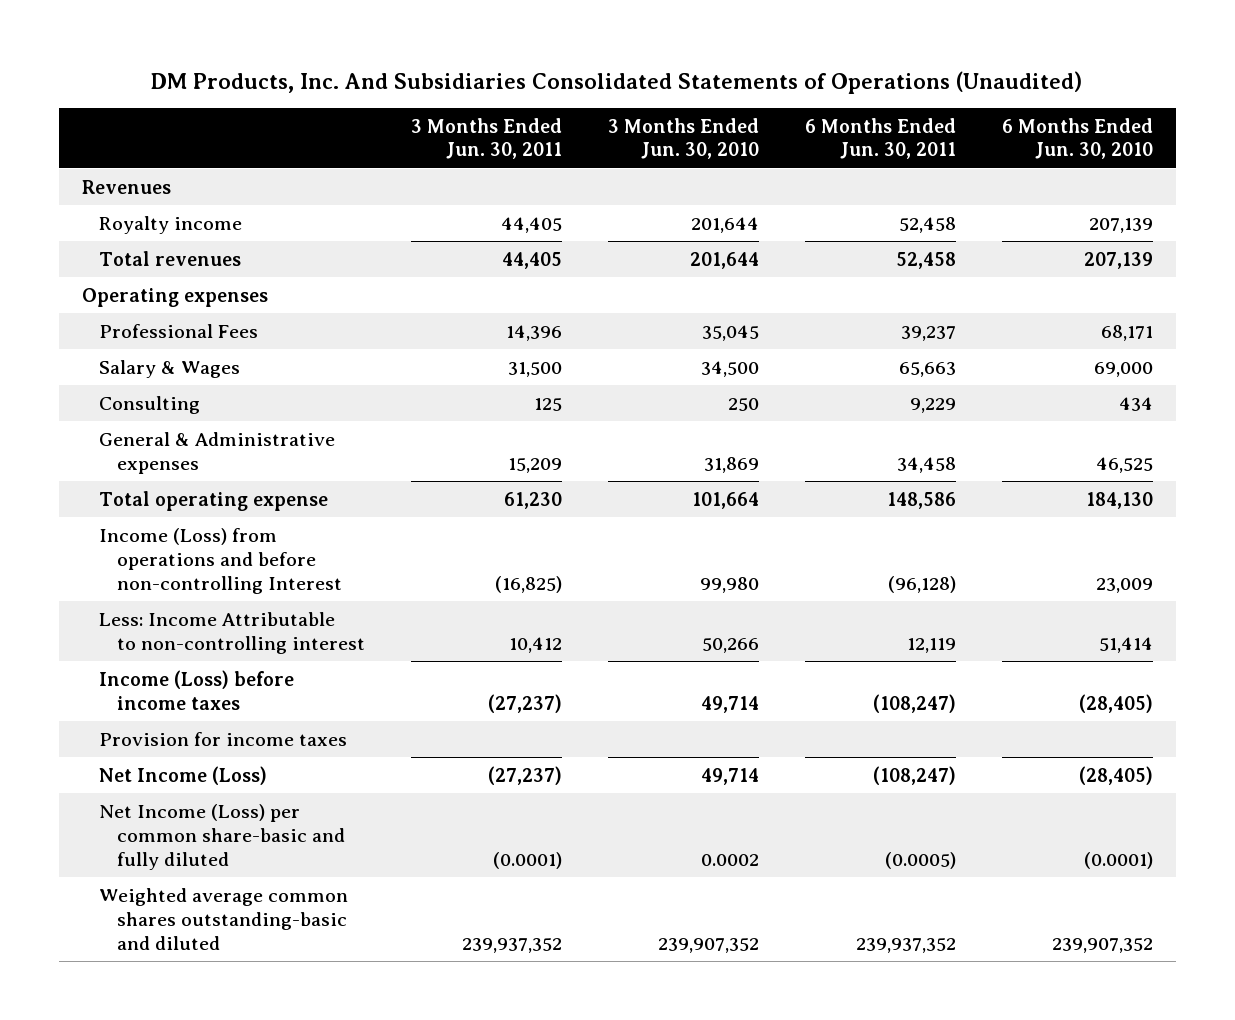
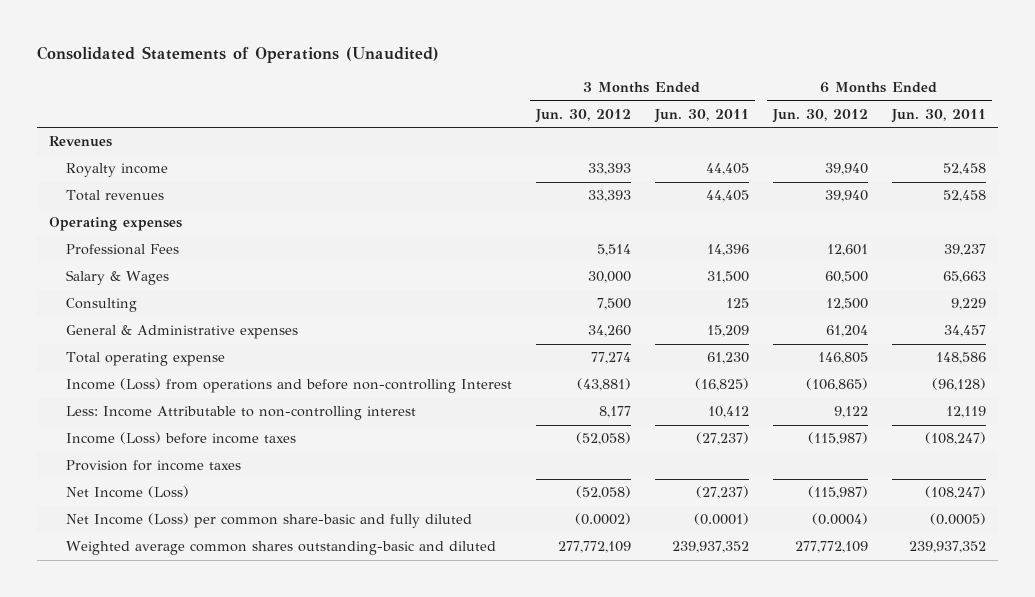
- DM Products, Inc. And Subsidiaries Consolidated Statements of Operations (Unaudited)
+ Consolidated Statements of Operations (Unaudited)
- | 3 Months Ended Jun. 30, 2011 | 3 Months Ended Jun. 30, 2010 | 6 Months Ended Jun. 30, 2011 | 6 Months Ended Jun. 30, 2010
+ | 3 Months Ended Jun. 30, 2012 | 3 Months Ended Jun. 30, 2011 | 6 Months Ended Jun. 30, 2012 | 6 Months Ended Jun. 30, 2011
- General & Administrative expenses | 15,209 | 31,869 | 34,458 | 46,525
+ General & Administrative expenses | 34,260 | 15,209 | 61,204 | 34,457

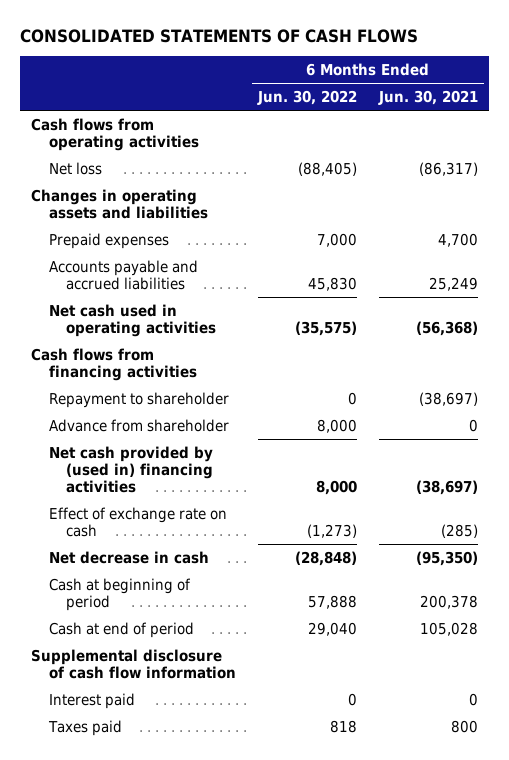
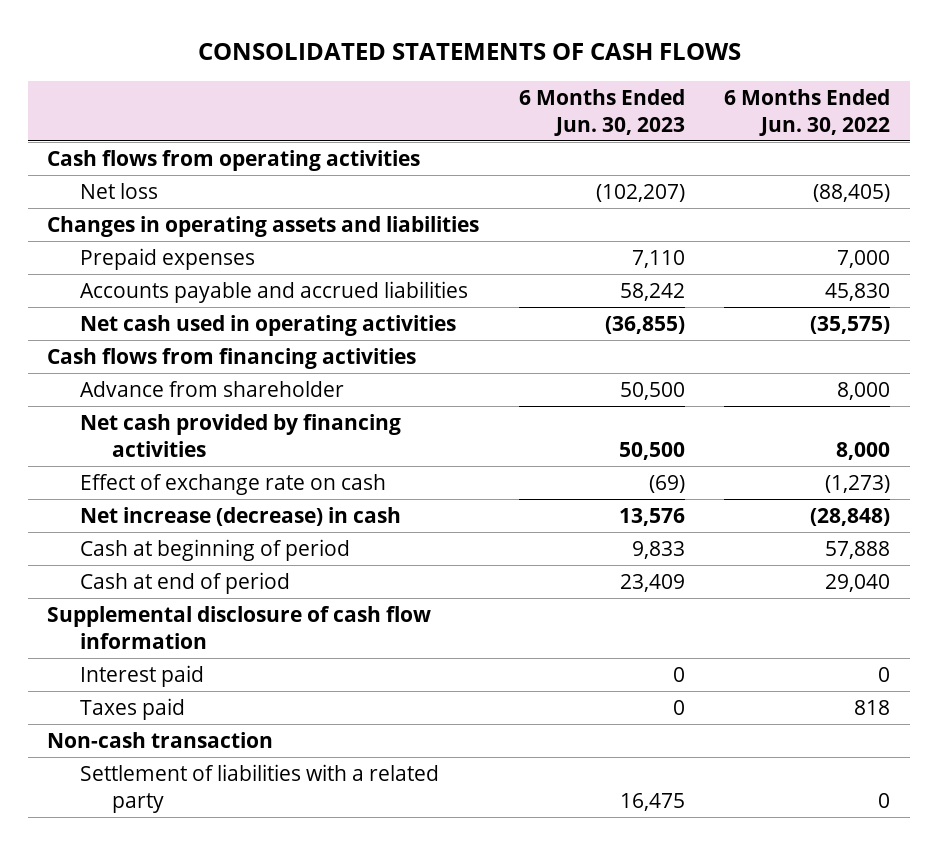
- | 6 Months Ended Jun. 30, 2022 | 6 Months Ended Jun. 30, 2021
+ | 6 Months Ended Jun. 30, 2023 | 6 Months Ended Jun. 30, 2022
- Repayment to shareholder | 0 | (38,697)
- Net cash provided by (used in) financing activities | 8,000 | (38,697)
+ Net cash provided by financing activities | 50,500 | 8,000
- Net decrease in cash | (28,848) | (95,350)
+ Net increase (decrease) in cash | 13,576 | (28,848)
+ Non-cash transaction
+ Settlement of liabilities with a related party | 16,475 | 0

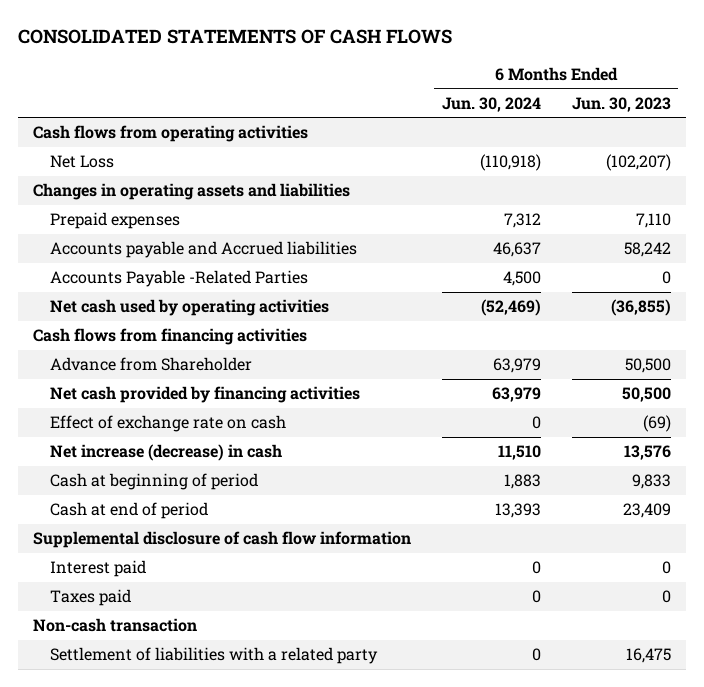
- | 6 Months Ended Jun. 30, 2023 | 6 Months Ended Jun. 30, 2022
+ | 6 Months Ended Jun. 30, 2024 | 6 Months Ended Jun. 30, 2023
- Net loss | (102,207) | (88,405)
+ Net Loss | (110,918) | (102,207)
- Accounts payable and accrued liabilities | 58,242 | 45,830
- Net cash used in operating activities | (36,855) | (35,575)
+ Accounts payable and Accrued liabilities | 46,637 | 58,242
+ Accounts Payable -Related Parties | 4,500 | 0
+ Net cash used by operating activities | (52,469) | (36,855)
- Advance from shareholder | 50,500 | 8,000
+ Advance from Shareholder | 63,979 | 50,500

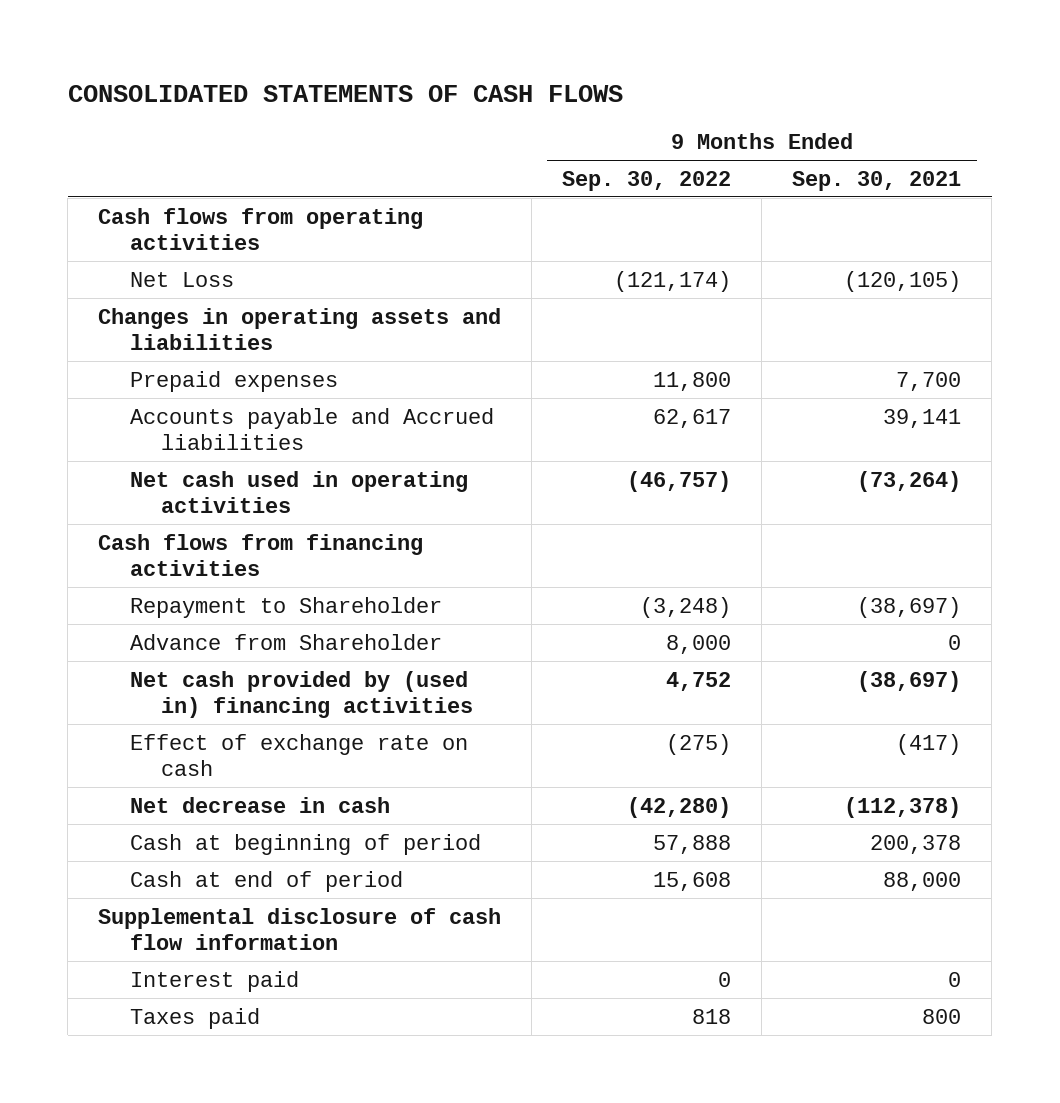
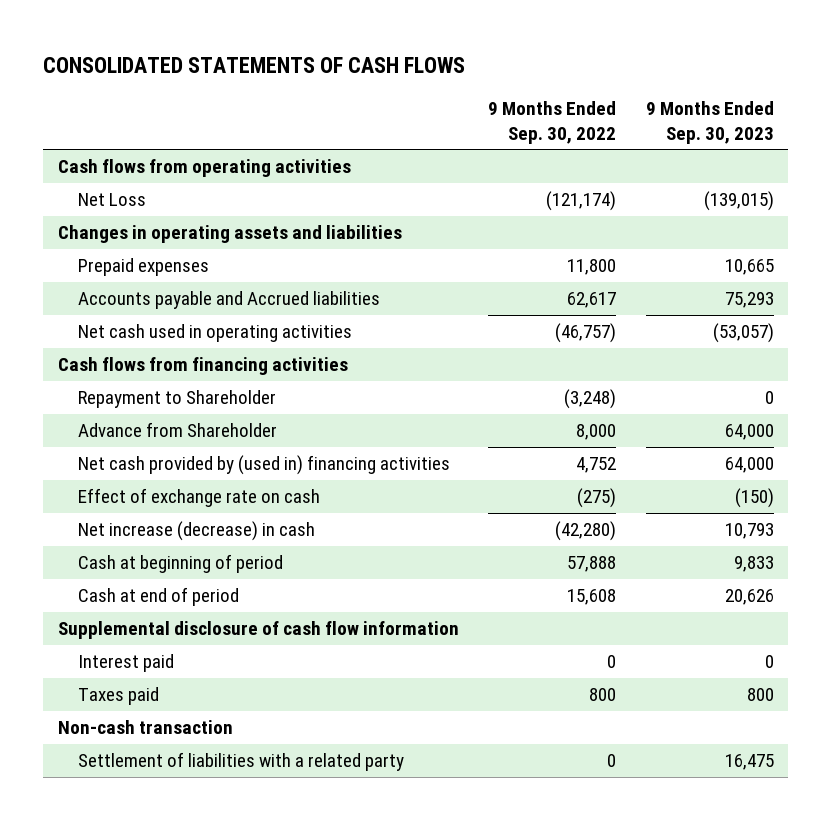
- | 9 Months Ended Sep. 30, 2022 | 9 Months Ended Sep. 30, 2021
+ | 9 Months Ended Sep. 30, 2022 | 9 Months Ended Sep. 30, 2023
- Net decrease in cash | (42,280) | (112,378)
+ Net increase (decrease) in cash | (42,280) | 10,793
- Taxes paid | 818 | 800
+ Taxes paid | 800 | 800
+ Non-cash transaction
+ Settlement of liabilities with a related party | 0 | 16,475

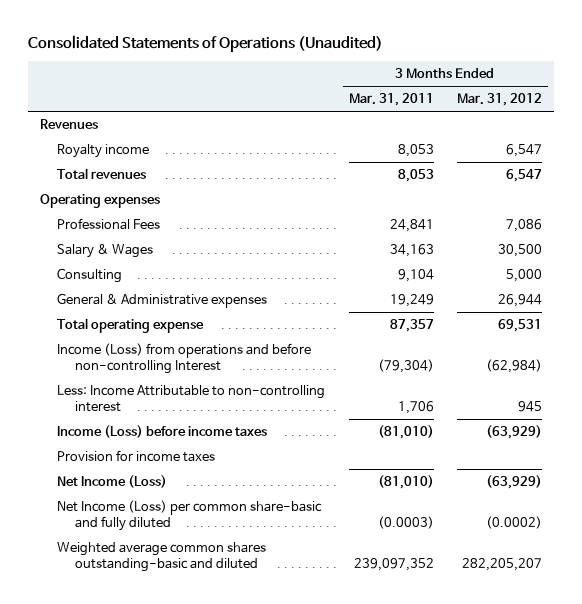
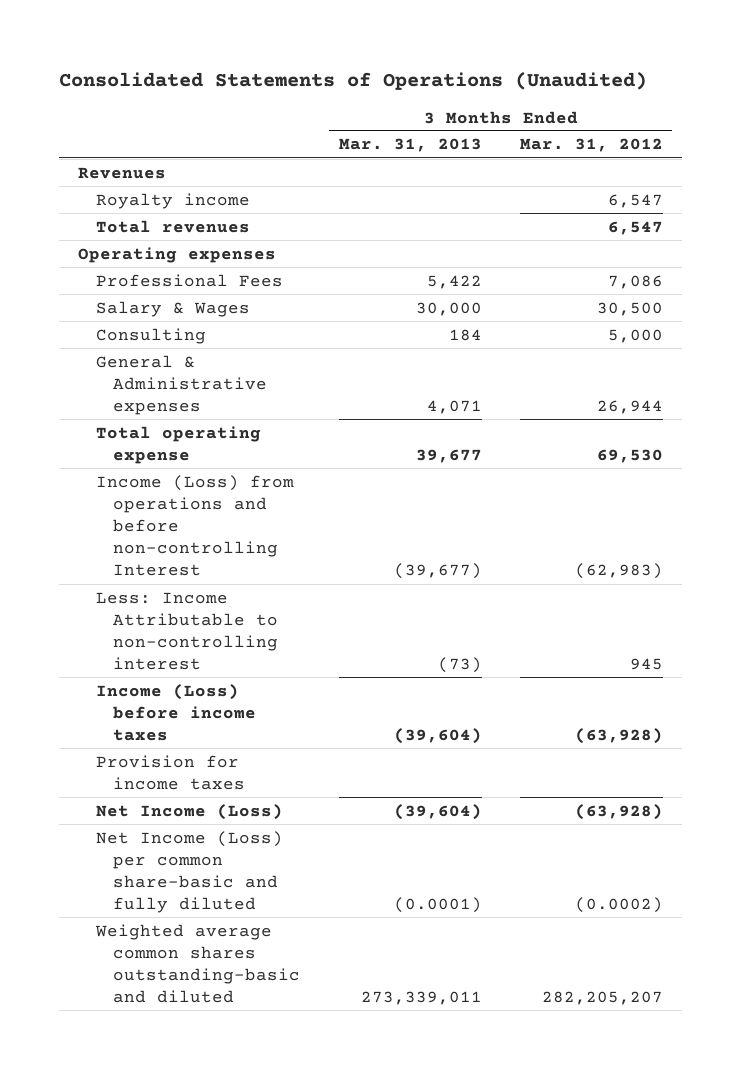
- | 3 Months Ended Mar. 31, 2011 | 3 Months Ended Mar. 31, 2012
+ | 3 Months Ended Mar. 31, 2013 | 3 Months Ended Mar. 31, 2012
- Total operating expense | 87,357 | 69,531
- Income (Loss) from operations and before non-controlling Interest | (79,304) | (62,984)
+ Total operating expense | 39,677 | 69,530
+ Income (Loss) from operations and before non-controlling Interest | (39,677) | (62,983)
- Income (Loss) before income taxes | (81,010) | (63,929)
+ Income (Loss) before income taxes | (39,604) | (63,928)
- Net Income (Loss) | (81,010) | (63,929)
+ Net Income (Loss) | (39,604) | (63,928)

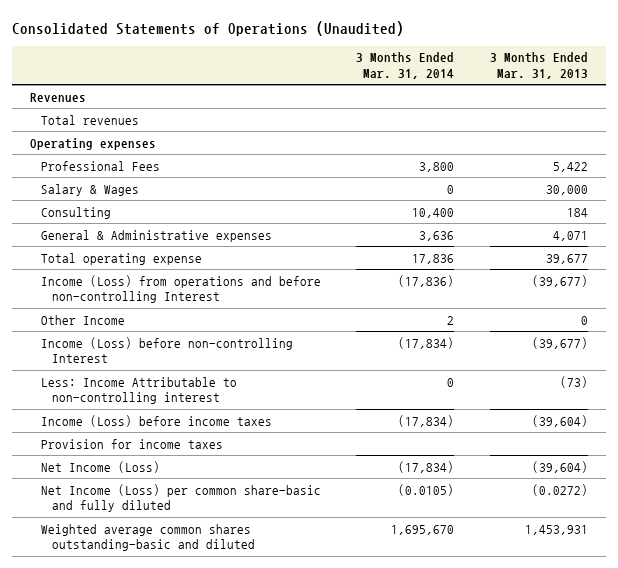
- | 3 Months Ended Mar. 31, 2013 | 3 Months Ended Mar. 31, 2012
+ | 3 Months Ended Mar. 31, 2014 | 3 Months Ended Mar. 31, 2013
- Royalty income | | 6,547
+ Other Income | 2 | 0
+ Income (Loss) before non-controlling Interest | (17,834) | (39,677)
- Net Income (Loss) per common share-basic and fully diluted | (0.0001) | (0.0002)
- Weighted average common shares outstanding-basic and diluted | 273,339,011 | 282,205,207
+ Net Income (Loss) per common share-basic and fully diluted | (0.0105) | (0.0272)
+ Weighted average common shares outstanding-basic and diluted | 1,695,670 | 1,453,931

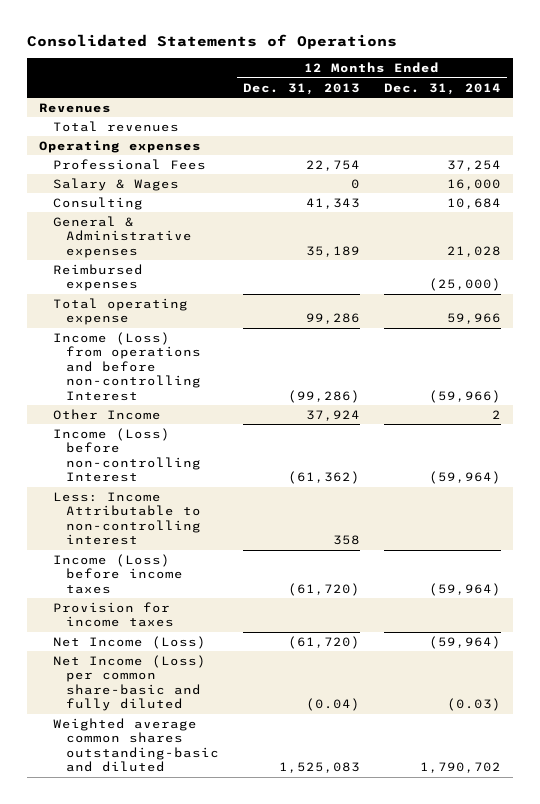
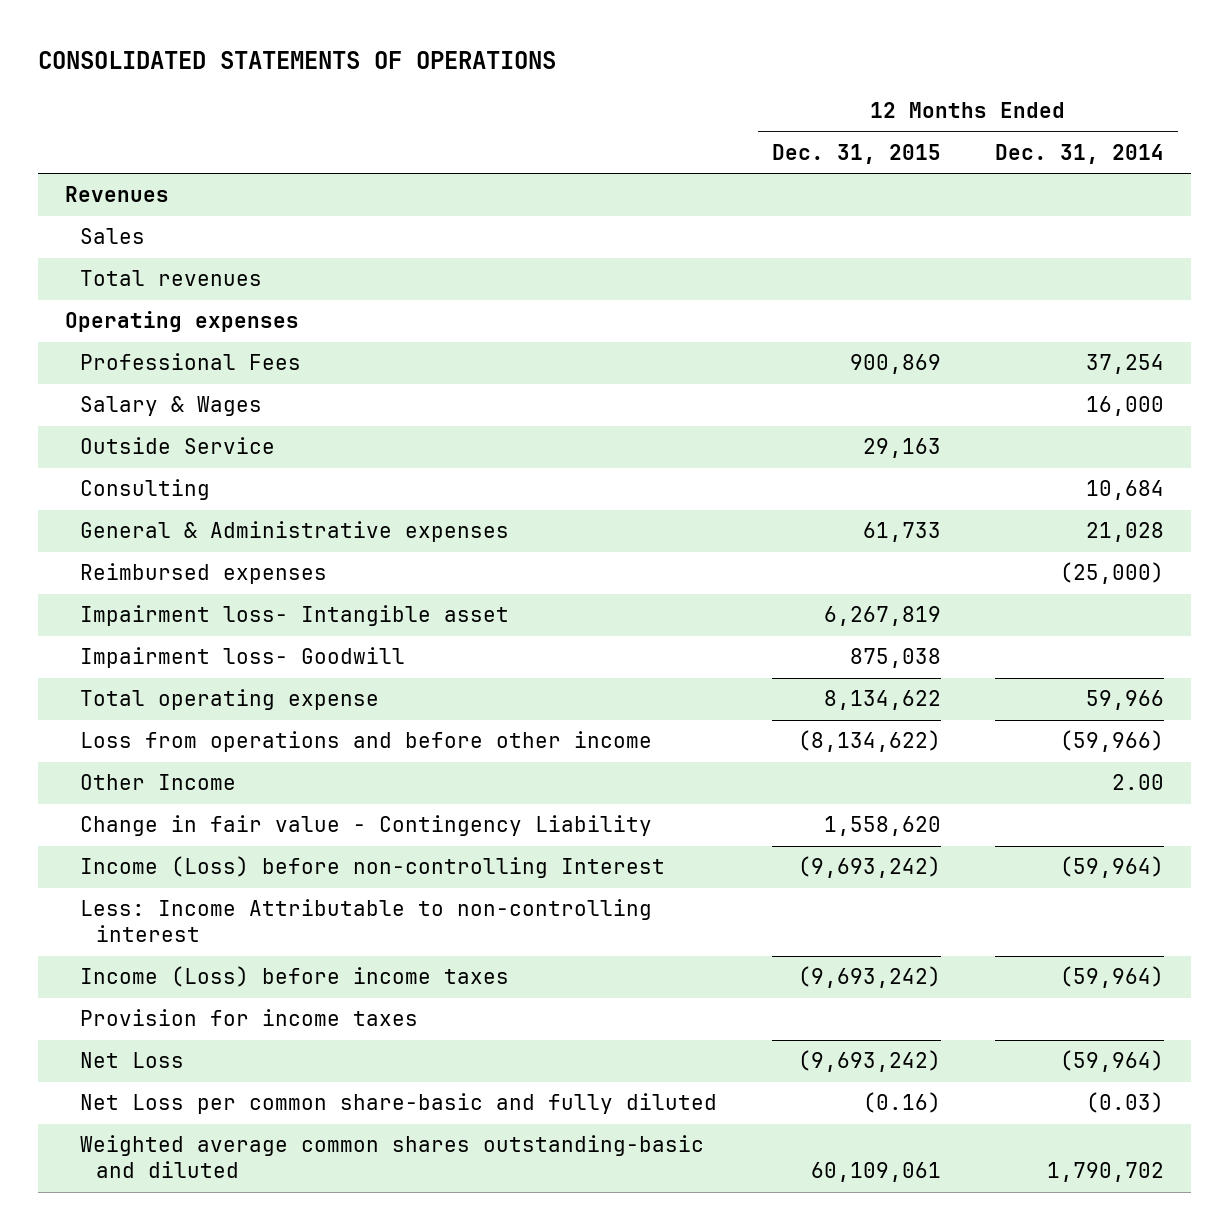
- Consolidated Statements of Operations
+ CONSOLIDATED STATEMENTS OF OPERATIONS
- | 12 Months Ended Dec. 31, 2013 | 12 Months Ended Dec. 31, 2014
+ | 12 Months Ended Dec. 31, 2015 | 12 Months Ended Dec. 31, 2014
+ Sales
+ Outside Service | 29,163 |
+ Impairment loss- Intangible asset | 6,267,819 |
+ Impairment loss- Goodwill | 875,038 |
- Income (Loss) from operations and before non-controlling Interest | (99,286) | (59,966)
- Other Income | 37,924 | 2
+ Loss from operations and before other income | (8,134,622) | (59,966)
+ Other Income | | 2.00
+ Change in fair value - Contingency Liability | 1,558,620 |
- Net Income (Loss) | (61,720) | (59,964)
- Net Income (Loss) per common share-basic and fully diluted | (0.04) | (0.03)
+ Net Loss | (9,693,242) | (59,964)
+ Net Loss per common share-basic and fully diluted | (0.16) | (0.03)

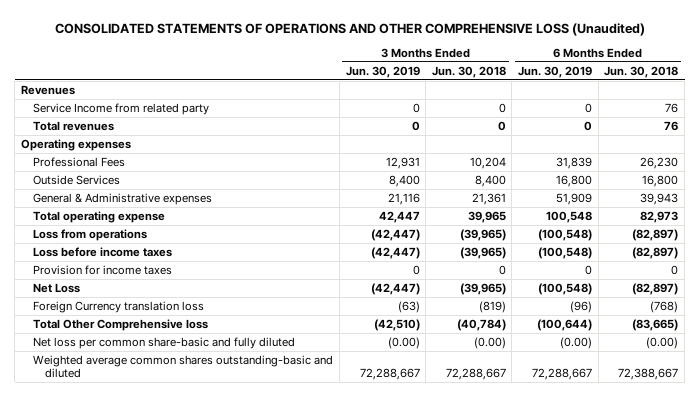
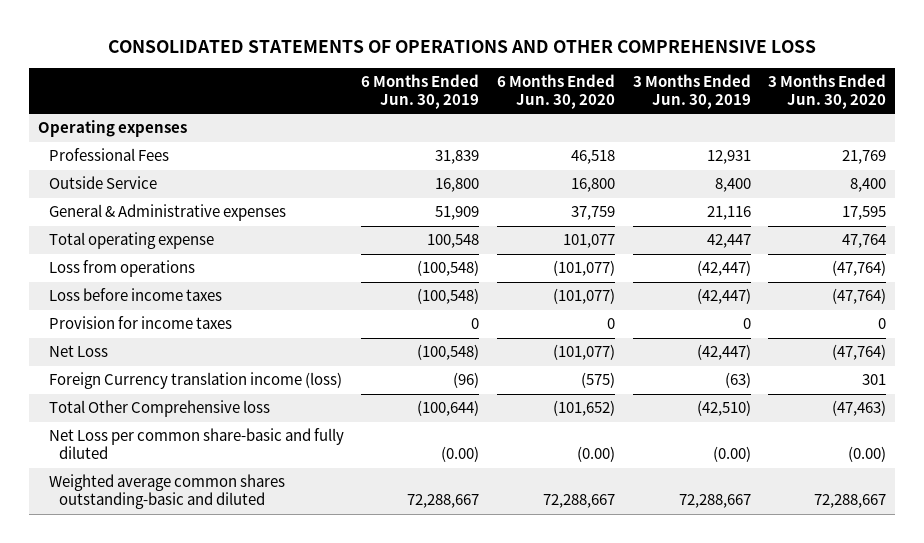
- CONSOLIDATED STATEMENTS OF OPERATIONS AND OTHER COMPREHENSIVE LOSS (Unaudited)
+ CONSOLIDATED STATEMENTS OF OPERATIONS AND OTHER COMPREHENSIVE LOSS
- | 3 Months Ended Jun. 30, 2019 | 3 Months Ended Jun. 30, 2018 | 6 Months Ended Jun. 30, 2019 | 6 Months Ended Jun. 30, 2018
+ | 6 Months Ended Jun. 30, 2019 | 6 Months Ended Jun. 30, 2020 | 3 Months Ended Jun. 30, 2019 | 3 Months Ended Jun. 30, 2020
- Revenues
- Service Income from related party | 0 | 0 | 0 | 76
- Total revenues | 0 | 0 | 0 | 76
- Outside Services | 8,400 | 8,400 | 16,800 | 16,800
+ Outside Service | 16,800 | 16,800 | 8,400 | 8,400
- Foreign Currency translation loss | (63) | (819) | (96) | (768)
+ Foreign Currency translation income (loss) | (96) | (575) | (63) | 301
- Net loss per common share-basic and fully diluted | (0.00) | (0.00) | (0.00) | (0.00)
+ Net Loss per common share-basic and fully diluted | (0.00) | (0.00) | (0.00) | (0.00)

